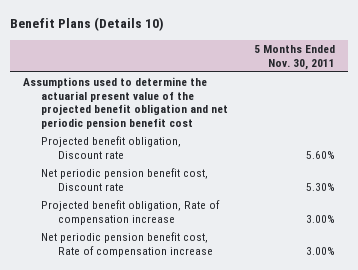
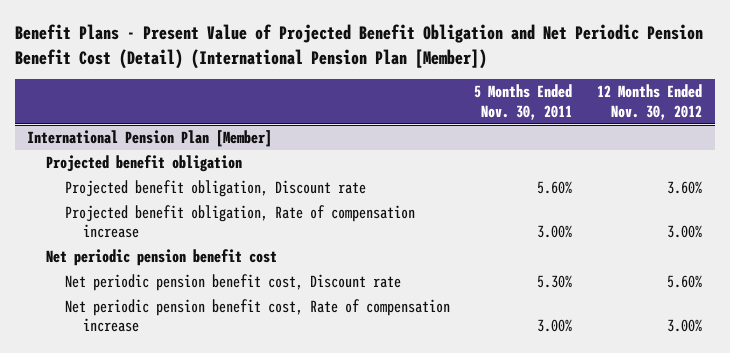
- Benefit Plans (Details 10)
+ Benefit Plans - Present Value of Projected Benefit Obligation and Net Periodic Pension Benefit Cost (Detail) (International Pension Plan [Member])
- | 5 Months Ended Nov. 30, 2011
+ | 5 Months Ended Nov. 30, 2011 | 12 Months Ended Nov. 30, 2012
- Assumptions used to determine the actuarial present value of the projected benefit obligation and net periodic pension benefit cost
+ International Pension Plan [Member]
+ Projected benefit obligation
- Net periodic pension benefit cost, Discount rate | 5.30%
+ Net periodic pension benefit cost
+ Net periodic pension benefit cost, Discount rate | 5.30% | 5.60%

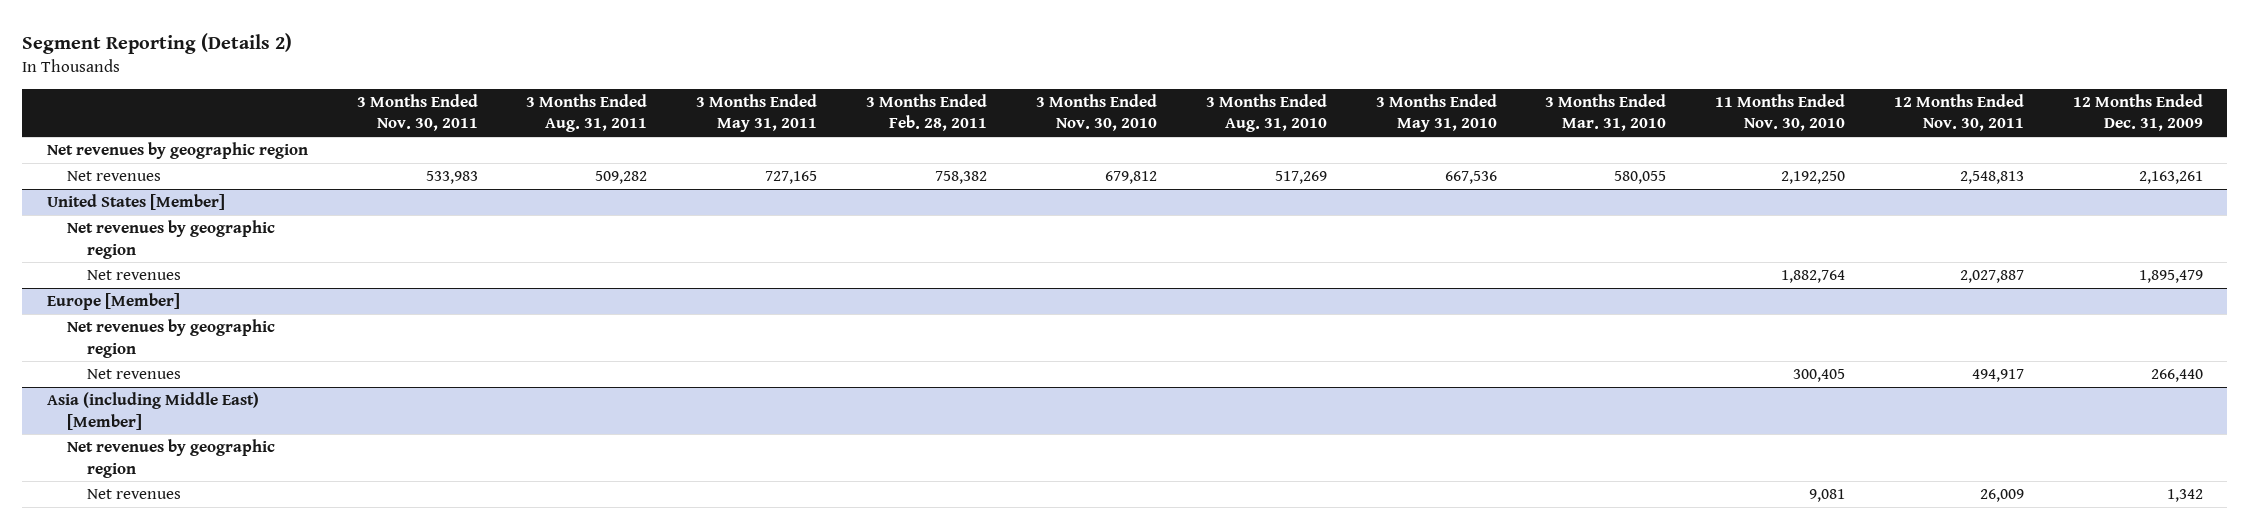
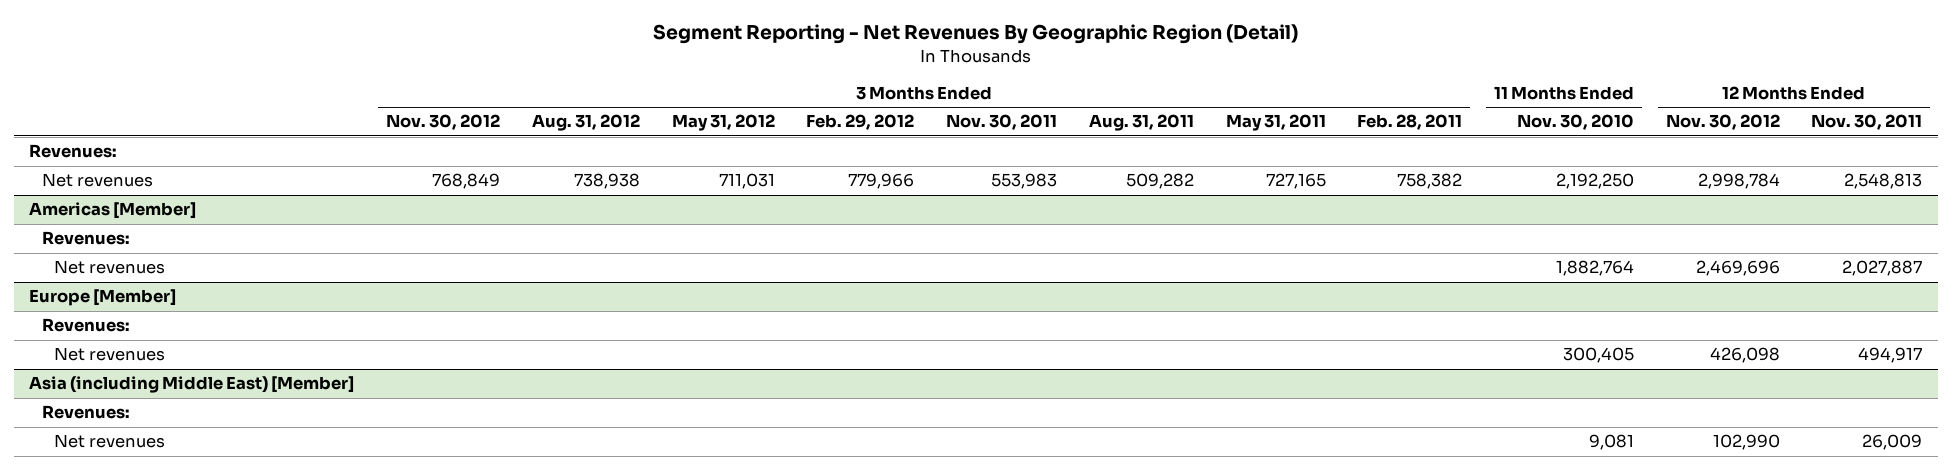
- Segment Reporting (Details 2)
+ Segment Reporting - Net Revenues By Geographic Region (Detail)
- | 3 Months Ended Nov. 30, 2011 | 3 Months Ended Aug. 31, 2011 | 3 Months Ended May 31, 2011 | 3 Months Ended Feb. 28, 2011 | 3 Months Ended Nov. 30, 2010 | 3 Months Ended Aug. 31, 2010 | 3 Months Ended May 31, 2010 | 3 Months Ended Mar. 31, 2010 | 11 Months Ended Nov. 30, 2010 | 12 Months Ended Nov. 30, 2011 | 12 Months Ended Dec. 31, 2009
+ | 3 Months Ended Nov. 30, 2012 | 3 Months Ended Aug. 31, 2012 | 3 Months Ended May 31, 2012 | 3 Months Ended Feb. 29, 2012 | 3 Months Ended Nov. 30, 2011 | 3 Months Ended Aug. 31, 2011 | 3 Months Ended May 31, 2011 | 3 Months Ended Feb. 28, 2011 | 11 Months Ended Nov. 30, 2010 | 12 Months Ended Nov. 30, 2012 | 12 Months Ended Nov. 30, 2011
- Net revenues by geographic region
- Net revenues | 533,983 | 509,282 | 727,165 | 758,382 | 679,812 | 517,269 | 667,536 | 580,055 | 2,192,250 | 2,548,813 | 2,163,261
- United States [Member]
- Net revenues by geographic region
+ Revenues:
+ Net revenues | 768,849 | 738,938 | 711,031 | 779,966 | 553,983 | 509,282 | 727,165 | 758,382 | 2,192,250 | 2,998,784 | 2,548,813
+ Americas [Member]
+ Revenues:
@ Europe [Member]
- Net revenues by geographic region
+ Revenues:
@ Asia (including Middle East) [Member]
- Net revenues by geographic region
+ Revenues:

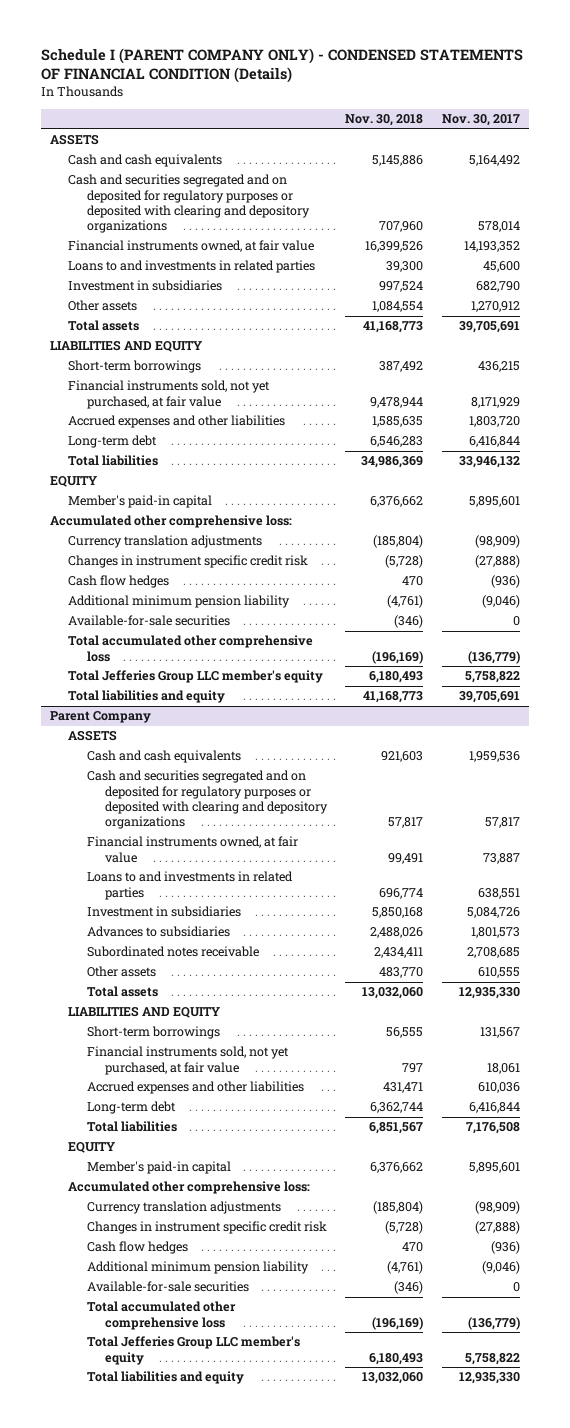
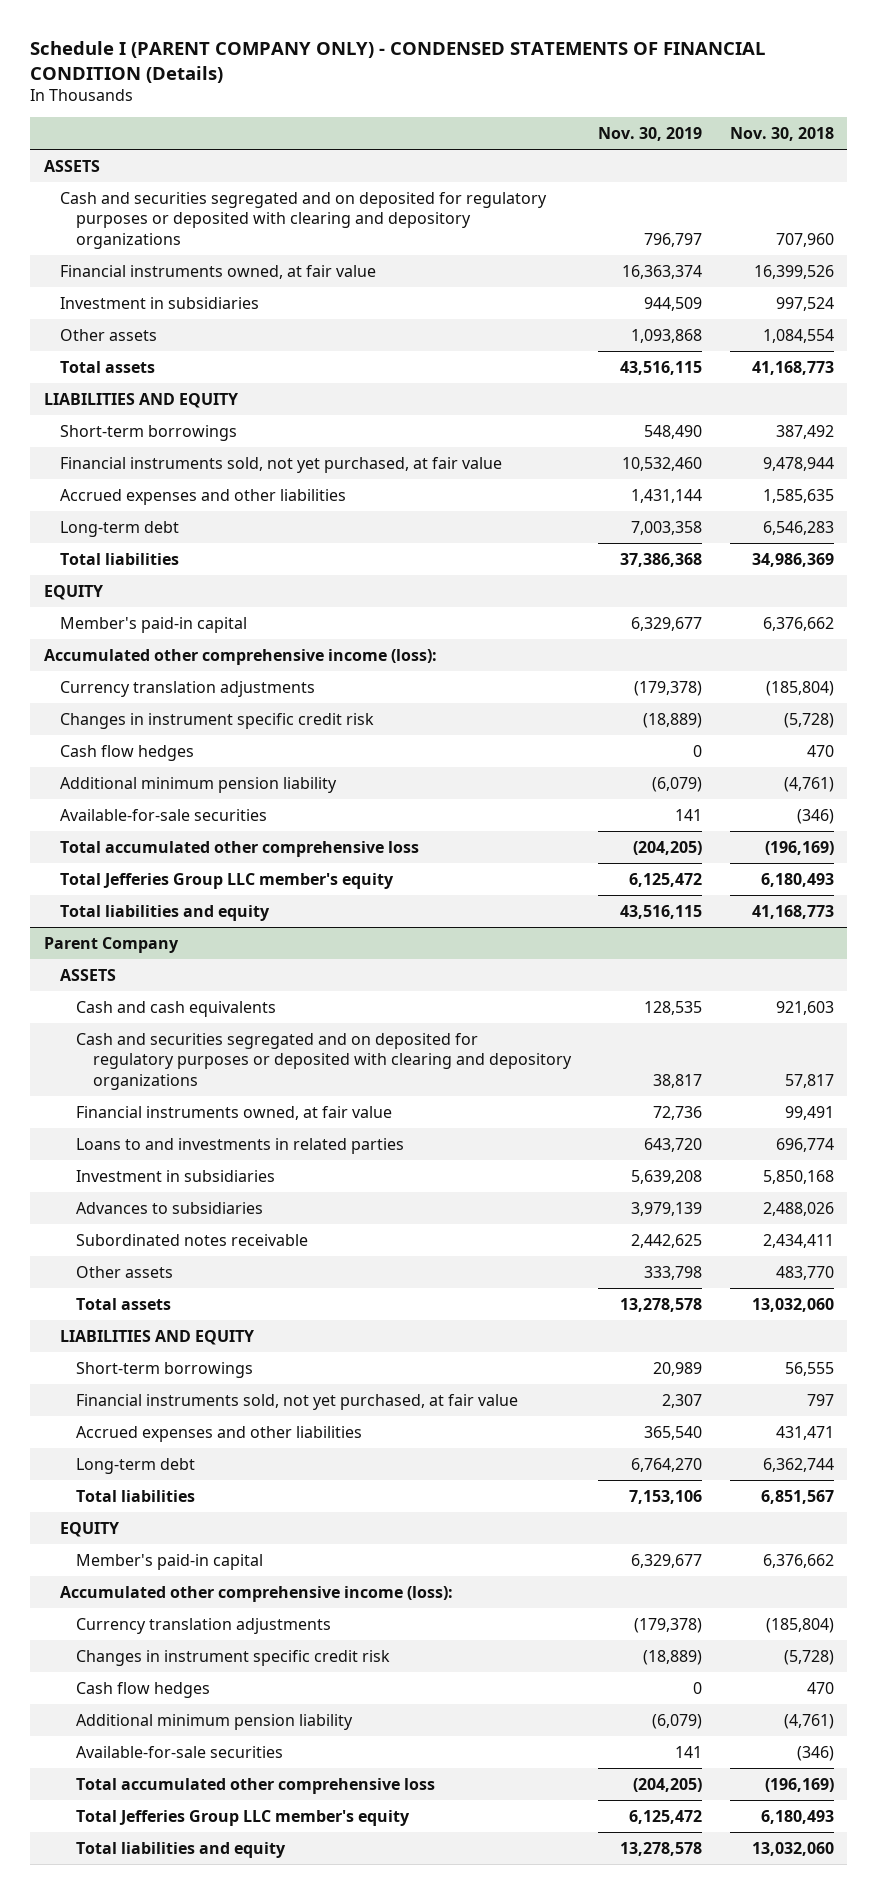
- | Nov. 30, 2018 | Nov. 30, 2017
+ | Nov. 30, 2019 | Nov. 30, 2018
- Cash and cash equivalents | 5,145,886 | 5,164,492
- Loans to and investments in related parties | 39,300 | 45,600
- Accumulated other comprehensive loss:
+ Accumulated other comprehensive income (loss):
@ Parent Company
- Accumulated other comprehensive loss:
+ Accumulated other comprehensive income (loss):

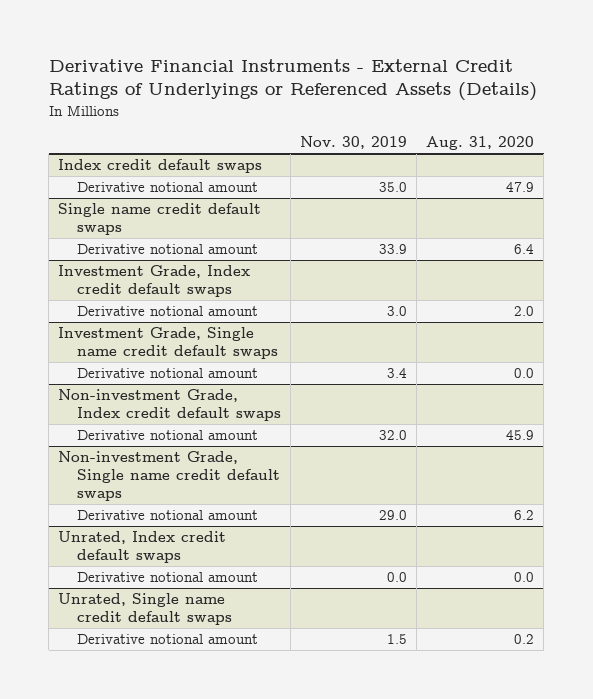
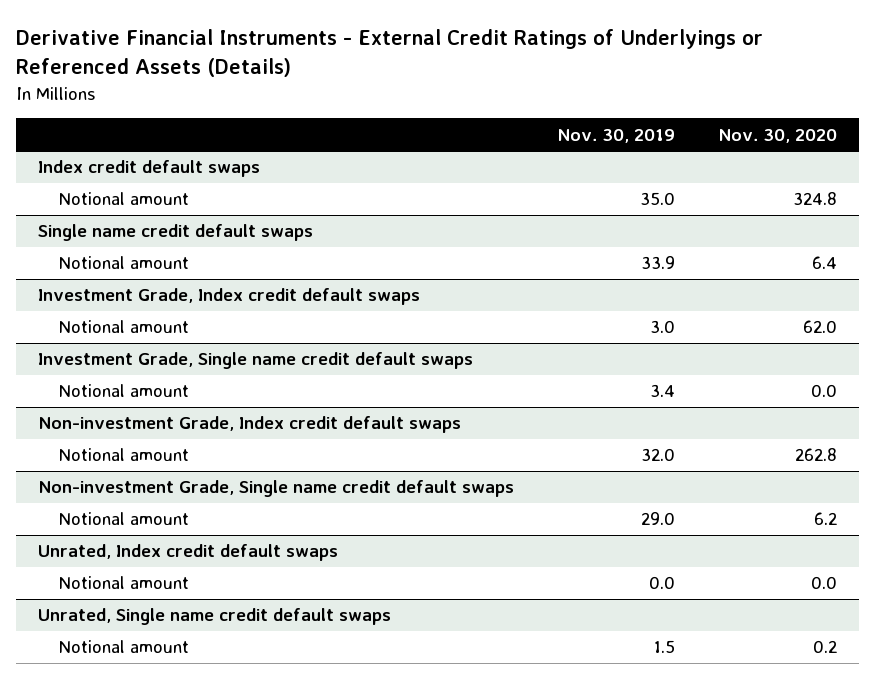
- | Nov. 30, 2019 | Aug. 31, 2020
+ | Nov. 30, 2019 | Nov. 30, 2020
@ Index credit default swaps
- Derivative notional amount | 35.0 | 47.9
+ Notional amount | 35.0 | 324.8
@ Single name credit default swaps
- Derivative notional amount | 33.9 | 6.4
+ Notional amount | 33.9 | 6.4
@ Investment Grade, Index credit default swaps
- Derivative notional amount | 3.0 | 2.0
+ Notional amount | 3.0 | 62.0
@ Investment Grade, Single name credit default swaps
- Derivative notional amount | 3.4 | 0.0
+ Notional amount | 3.4 | 0.0
@ Non-investment Grade, Index credit default swaps
- Derivative notional amount | 32.0 | 45.9
+ Notional amount | 32.0 | 262.8
@ Non-investment Grade, Single name credit default swaps
- Derivative notional amount | 29.0 | 6.2
+ Notional amount | 29.0 | 6.2
@ Unrated, Index credit default swaps
- Derivative notional amount | 0.0 | 0.0
+ Notional amount | 0.0 | 0.0
@ Unrated, Single name credit default swaps
- Derivative notional amount | 1.5 | 0.2
+ Notional amount | 1.5 | 0.2

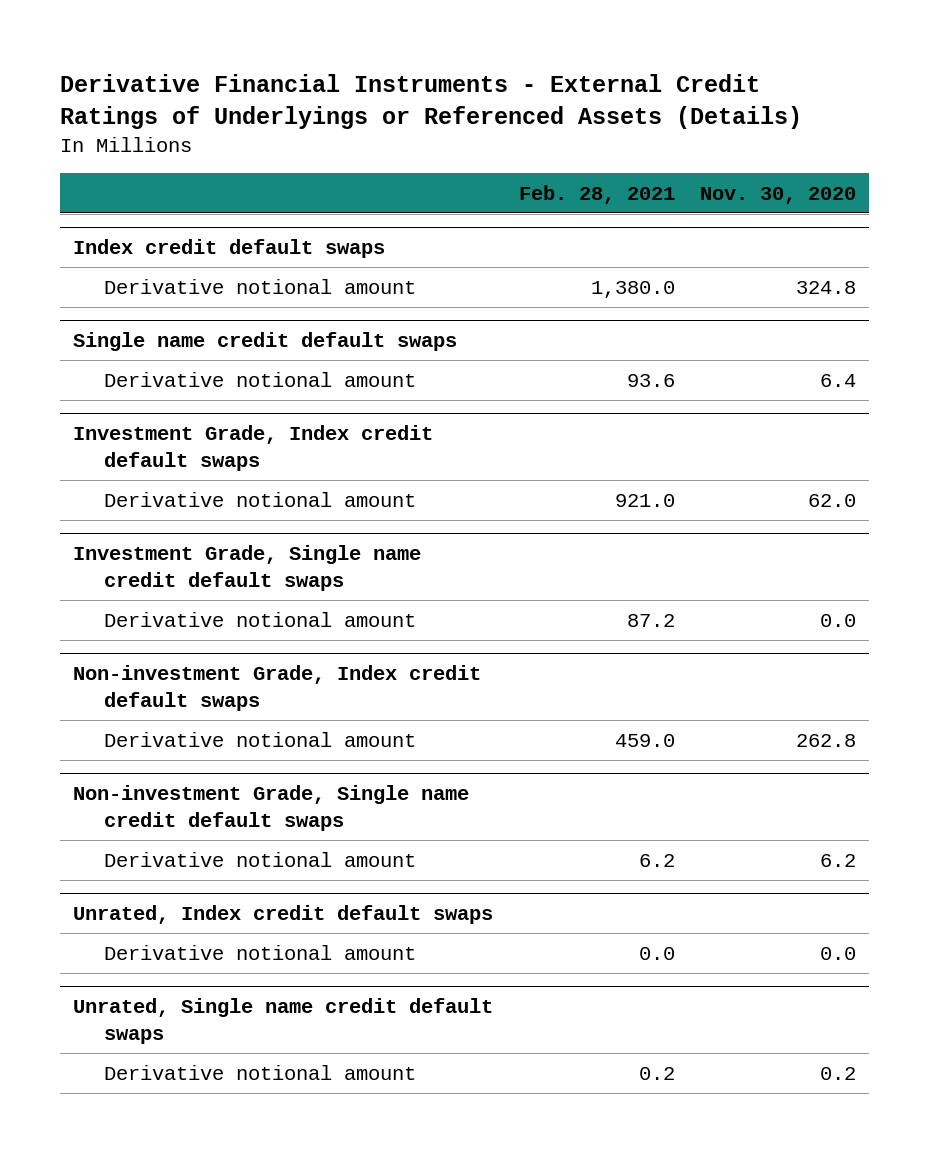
- | Nov. 30, 2019 | Nov. 30, 2020
+ | Feb. 28, 2021 | Nov. 30, 2020
@ Index credit default swaps
- Notional amount | 35.0 | 324.8
+ Derivative notional amount | 1,380.0 | 324.8
@ Single name credit default swaps
- Notional amount | 33.9 | 6.4
+ Derivative notional amount | 93.6 | 6.4
@ Investment Grade, Index credit default swaps
- Notional amount | 3.0 | 62.0
+ Derivative notional amount | 921.0 | 62.0
@ Investment Grade, Single name credit default swaps
- Notional amount | 3.4 | 0.0
+ Derivative notional amount | 87.2 | 0.0
@ Non-investment Grade, Index credit default swaps
- Notional amount | 32.0 | 262.8
+ Derivative notional amount | 459.0 | 262.8
@ Non-investment Grade, Single name credit default swaps
- Notional amount | 29.0 | 6.2
+ Derivative notional amount | 6.2 | 6.2
@ Unrated, Index credit default swaps
- Notional amount | 0.0 | 0.0
+ Derivative notional amount | 0.0 | 0.0
@ Unrated, Single name credit default swaps
- Notional amount | 1.5 | 0.2
+ Derivative notional amount | 0.2 | 0.2

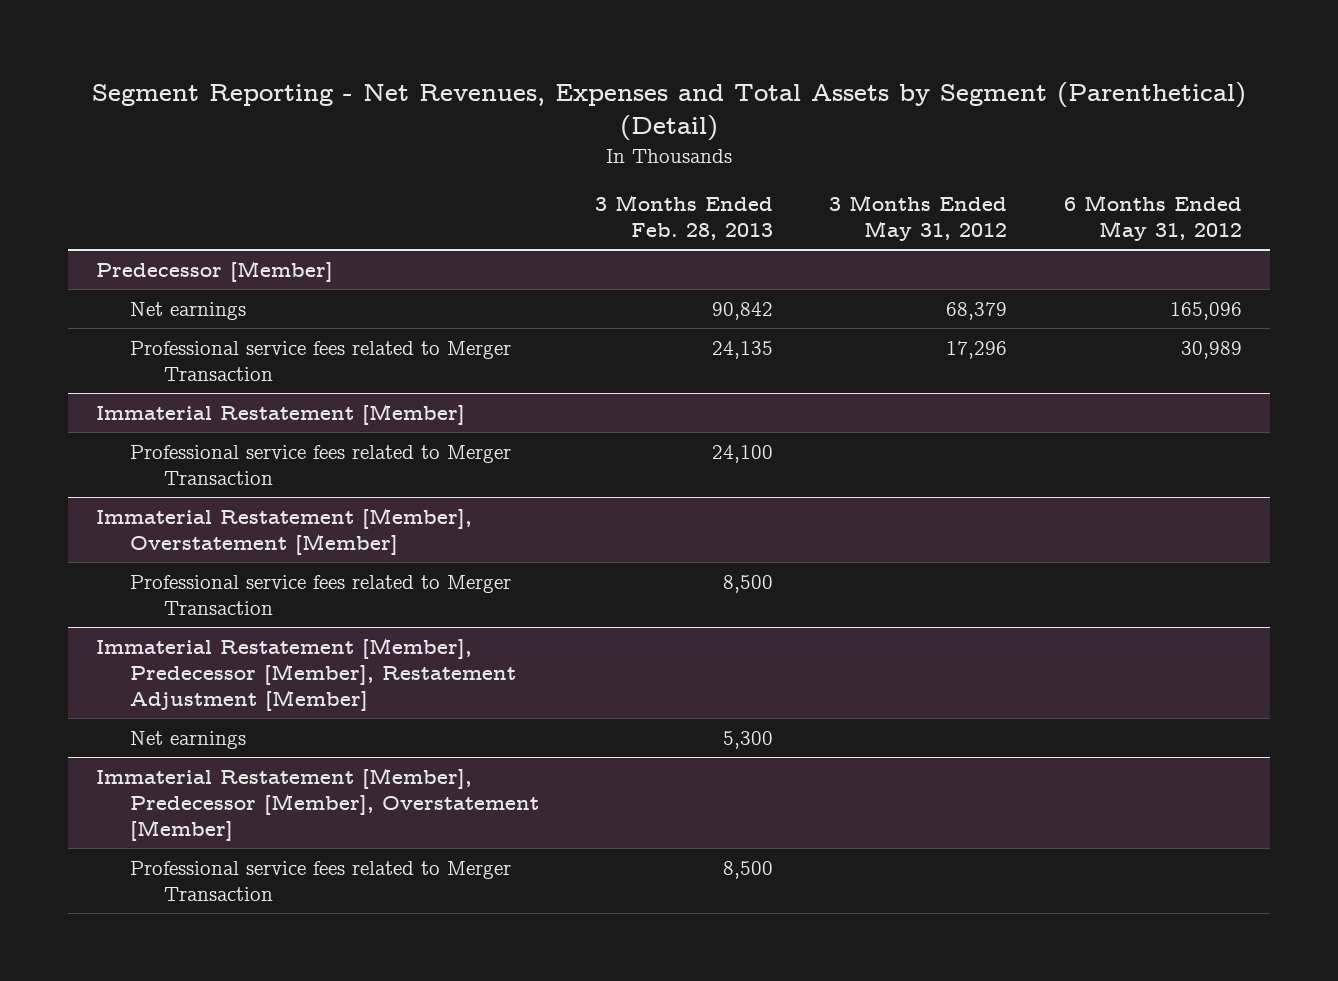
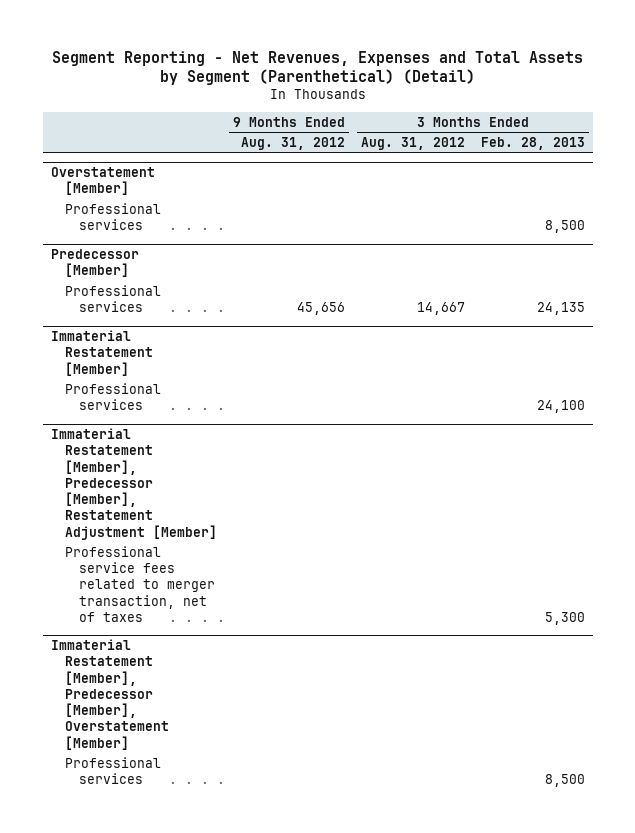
- | 3 Months Ended Feb. 28, 2013 | 3 Months Ended May 31, 2012 | 6 Months Ended May 31, 2012
+ | 9 Months Ended Aug. 31, 2012 | 3 Months Ended Aug. 31, 2012 | 3 Months Ended Feb. 28, 2013
+ Overstatement [Member]
+ Professional services | | | 8,500
@ Predecessor [Member]
- Net earnings | 90,842 | 68,379 | 165,096
- Professional service fees related to Merger Transaction | 24,135 | 17,296 | 30,989
+ Professional services | 45,656 | 14,667 | 24,135
@ Immaterial Restatement [Member]
- Professional service fees related to Merger Transaction | 24,100 | |
- Immaterial Restatement [Member], Overstatement [Member]
- Professional service fees related to Merger Transaction | 8,500 | |
@ Immaterial Restatement [Member]
+ Professional services | | | 24,100
@ Immaterial Restatement [Member], Predecessor [Member], Restatement Adjustment [Member]
- Net earnings | 5,300 | |
+ Professional service fees related to merger transaction, net of taxes | | | 5,300
@ Immaterial Restatement [Member], Predecessor [Member], Overstatement [Member]
- Professional service fees related to Merger Transaction | 8,500 | |
+ Professional services | | | 8,500

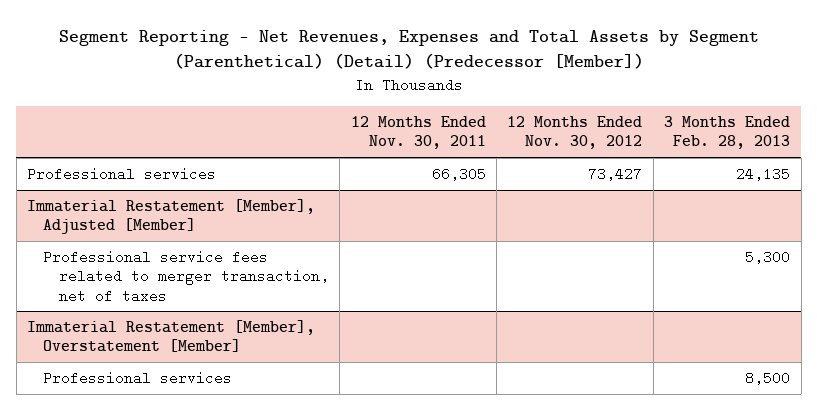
- Segment Reporting - Net Revenues, Expenses and Total Assets by Segment (Parenthetical) (Detail)
+ Segment Reporting - Net Revenues, Expenses and Total Assets by Segment (Parenthetical) (Detail) (Predecessor [Member])
- | 9 Months Ended Aug. 31, 2012 | 3 Months Ended Aug. 31, 2012 | 3 Months Ended Feb. 28, 2013
+ | 12 Months Ended Nov. 30, 2011 | 12 Months Ended Nov. 30, 2012 | 3 Months Ended Feb. 28, 2013
- Overstatement [Member]
- Professional services | | | 8,500
- Predecessor [Member]
- Immaterial Restatement [Member]
- Professional services | | | 24,100
- Immaterial Restatement [Member], Predecessor [Member], Restatement Adjustment [Member]
+ Immaterial Restatement [Member], Adjusted [Member]
- Immaterial Restatement [Member], Predecessor [Member], Overstatement [Member]
+ Immaterial Restatement [Member], Overstatement [Member]

